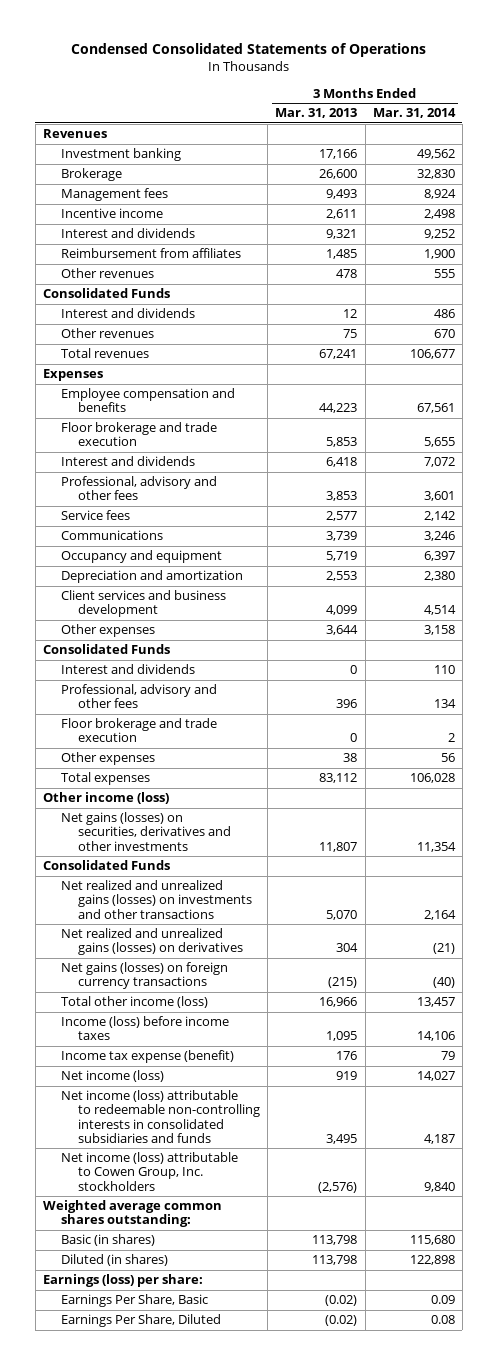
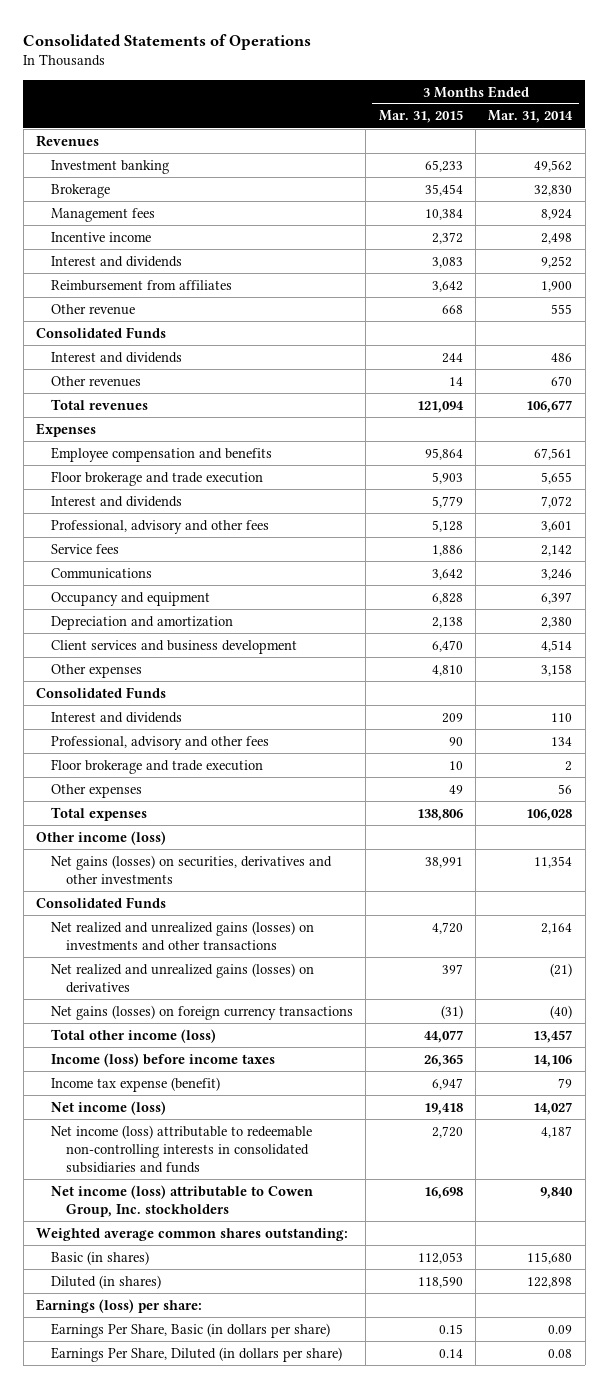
- Condensed Consolidated Statements of Operations
+ Consolidated Statements of Operations
- | 3 Months Ended Mar. 31, 2013 | 3 Months Ended Mar. 31, 2014
+ | 3 Months Ended Mar. 31, 2015 | 3 Months Ended Mar. 31, 2014
- Other revenues | 478 | 555
+ Other revenue | 668 | 555
- Earnings Per Share, Basic | (0.02) | 0.09
- Earnings Per Share, Diluted | (0.02) | 0.08
+ Earnings Per Share, Basic (in dollars per share) | 0.15 | 0.09
+ Earnings Per Share, Diluted (in dollars per share) | 0.14 | 0.08

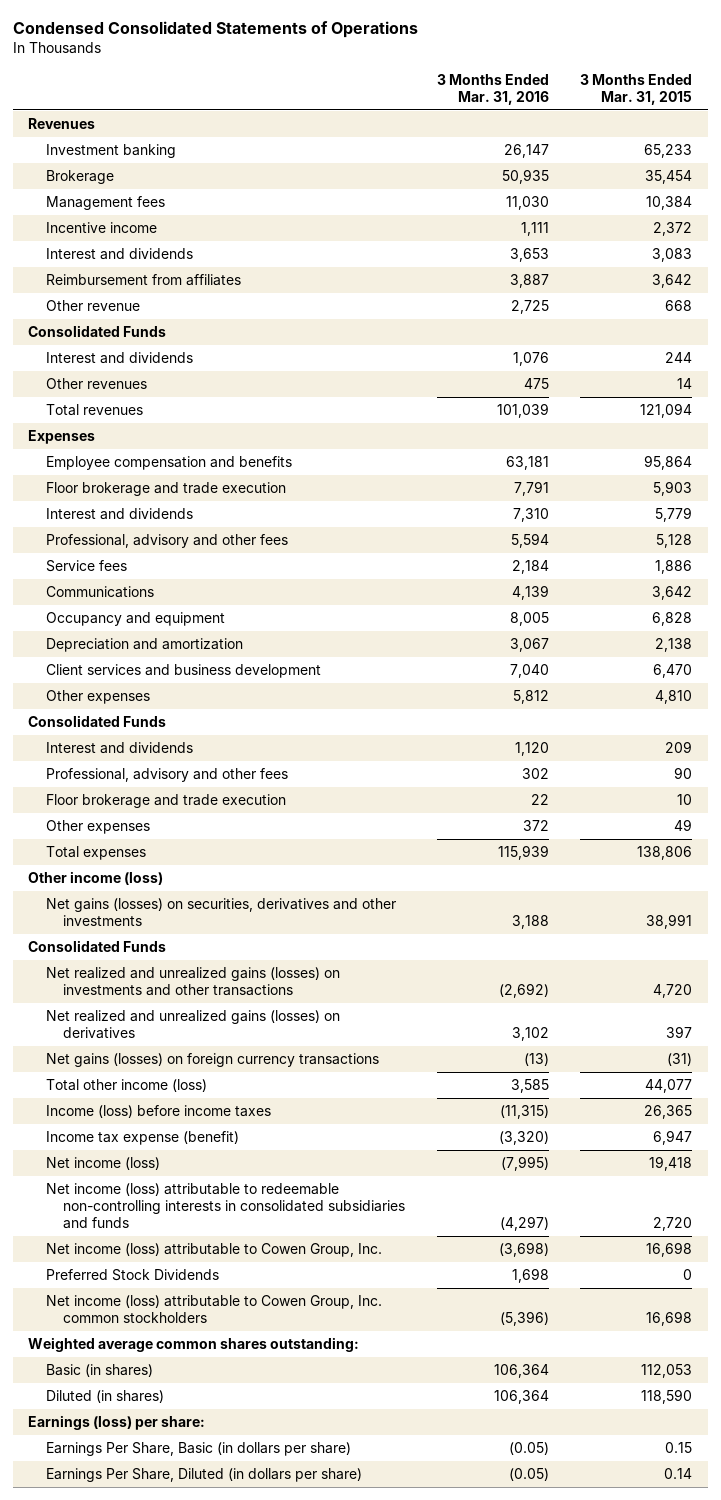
- Consolidated Statements of Operations
+ Condensed Consolidated Statements of Operations
- | 3 Months Ended Mar. 31, 2015 | 3 Months Ended Mar. 31, 2014
+ | 3 Months Ended Mar. 31, 2016 | 3 Months Ended Mar. 31, 2015
- Net income (loss) attributable to Cowen Group, Inc. stockholders | 16,698 | 9,840
+ Net income (loss) attributable to Cowen Group, Inc. | (3,698) | 16,698
+ Preferred Stock Dividends | 1,698 | 0
+ Net income (loss) attributable to Cowen Group, Inc. common stockholders | (5,396) | 16,698

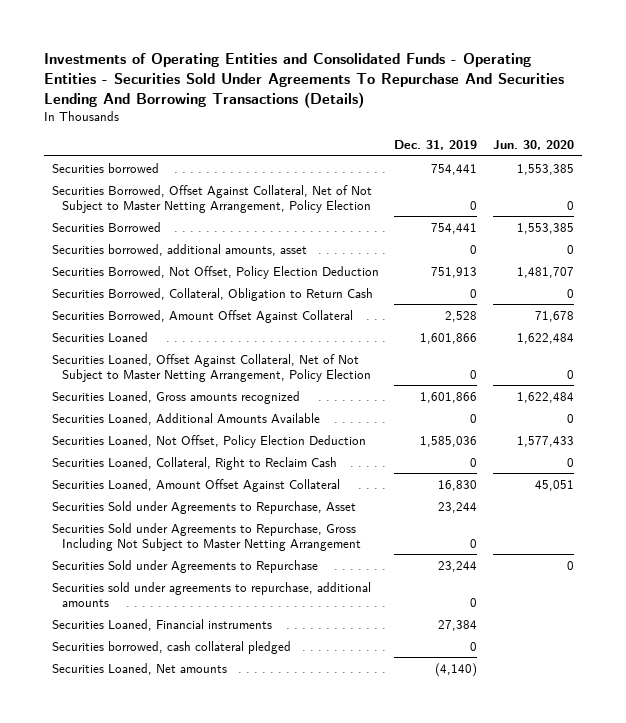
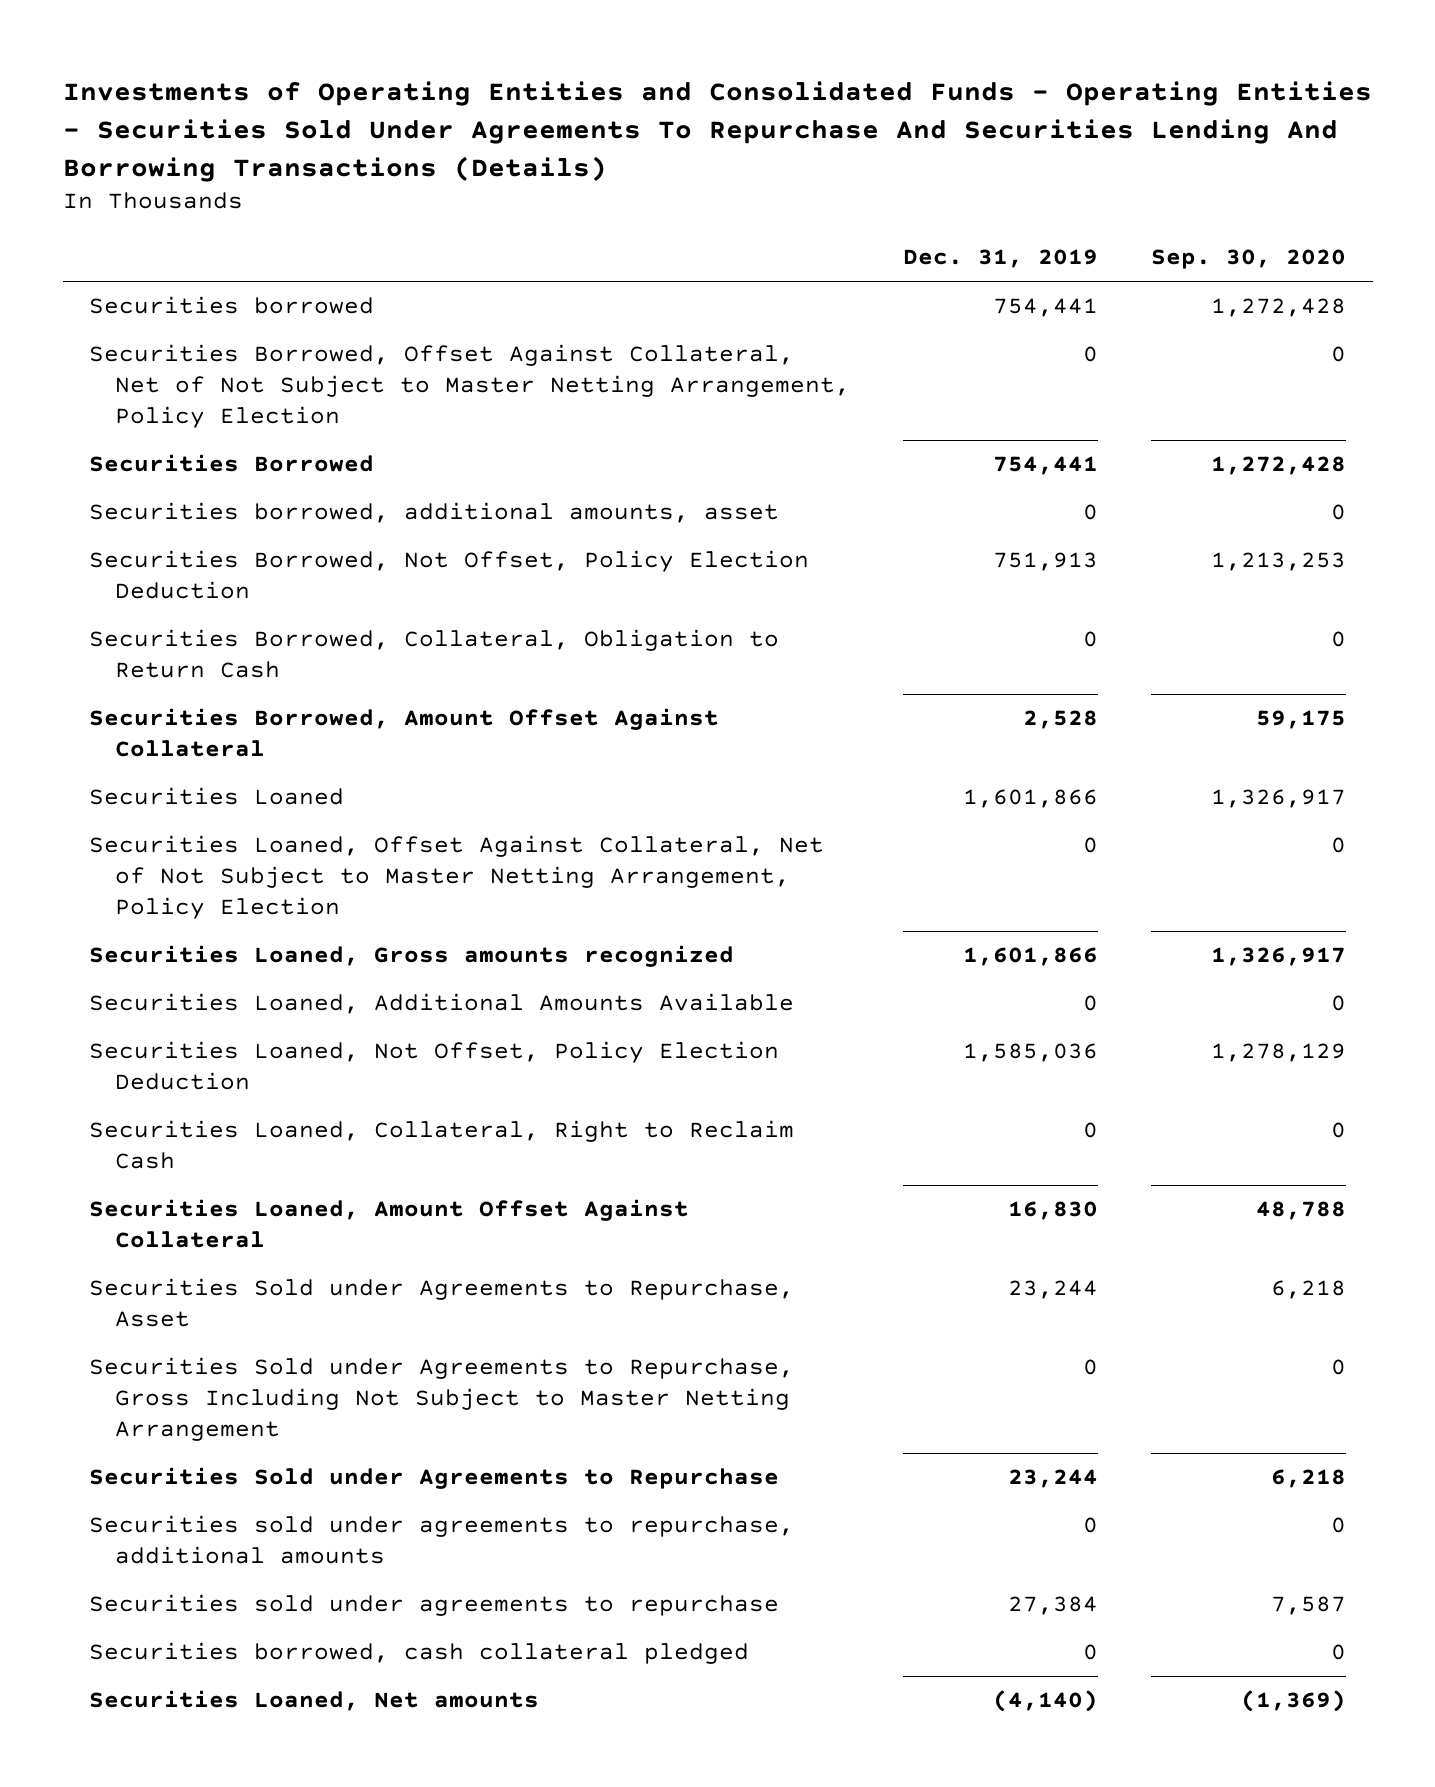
- | Dec. 31, 2019 | Jun. 30, 2020
+ | Dec. 31, 2019 | Sep. 30, 2020
- Securities Loaned, Financial instruments | 27,384 |
+ Securities sold under agreements to repurchase | 27,384 | 7,587

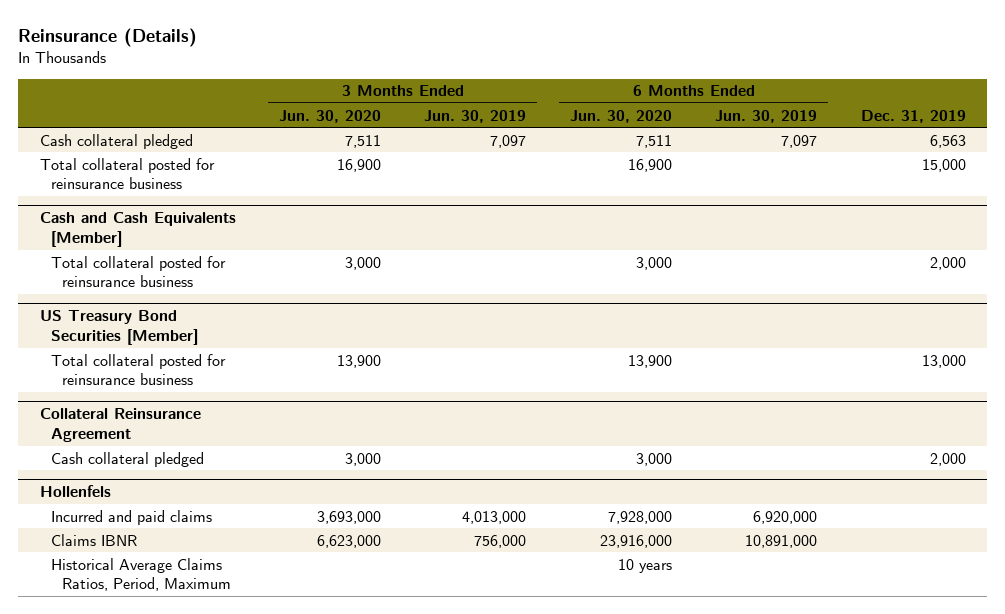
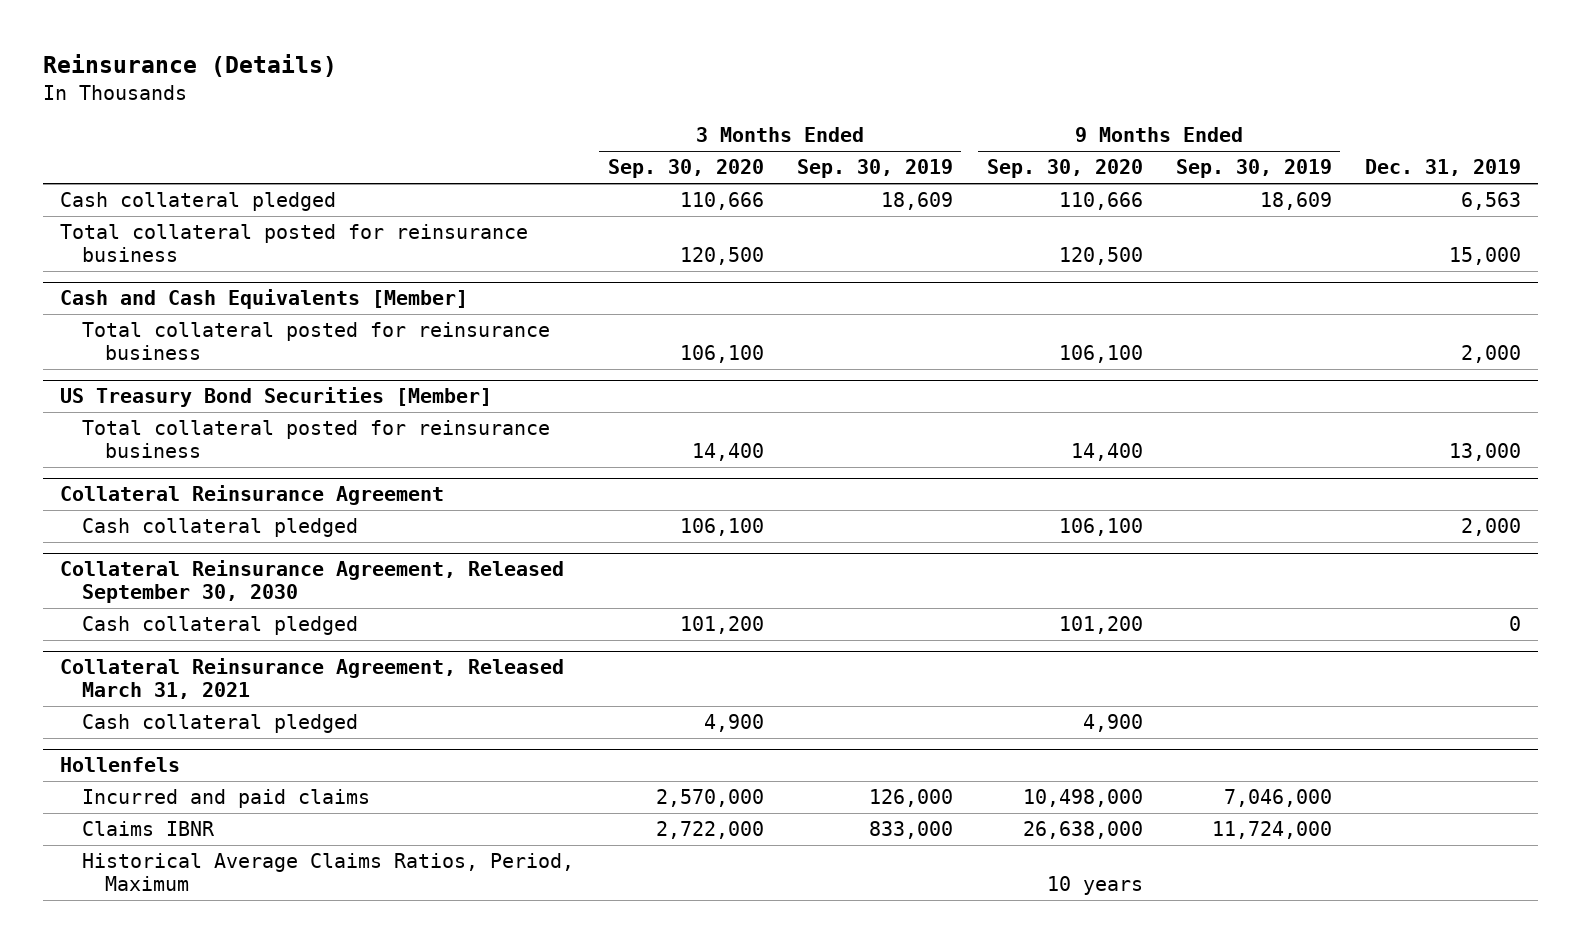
- | 3 Months Ended Jun. 30, 2020 | 3 Months Ended Jun. 30, 2019 | 6 Months Ended Jun. 30, 2020 | 6 Months Ended Jun. 30, 2019 | Dec. 31, 2019
+ | 3 Months Ended Sep. 30, 2020 | 3 Months Ended Sep. 30, 2019 | 9 Months Ended Sep. 30, 2020 | 9 Months Ended Sep. 30, 2019 | Dec. 31, 2019
+ Collateral Reinsurance Agreement, Released September 30, 2030
+ Cash collateral pledged | 101,200 | | 101,200 | | 0
+ Collateral Reinsurance Agreement, Released March 31, 2021
+ Cash collateral pledged | 4,900 | | 4,900 | |

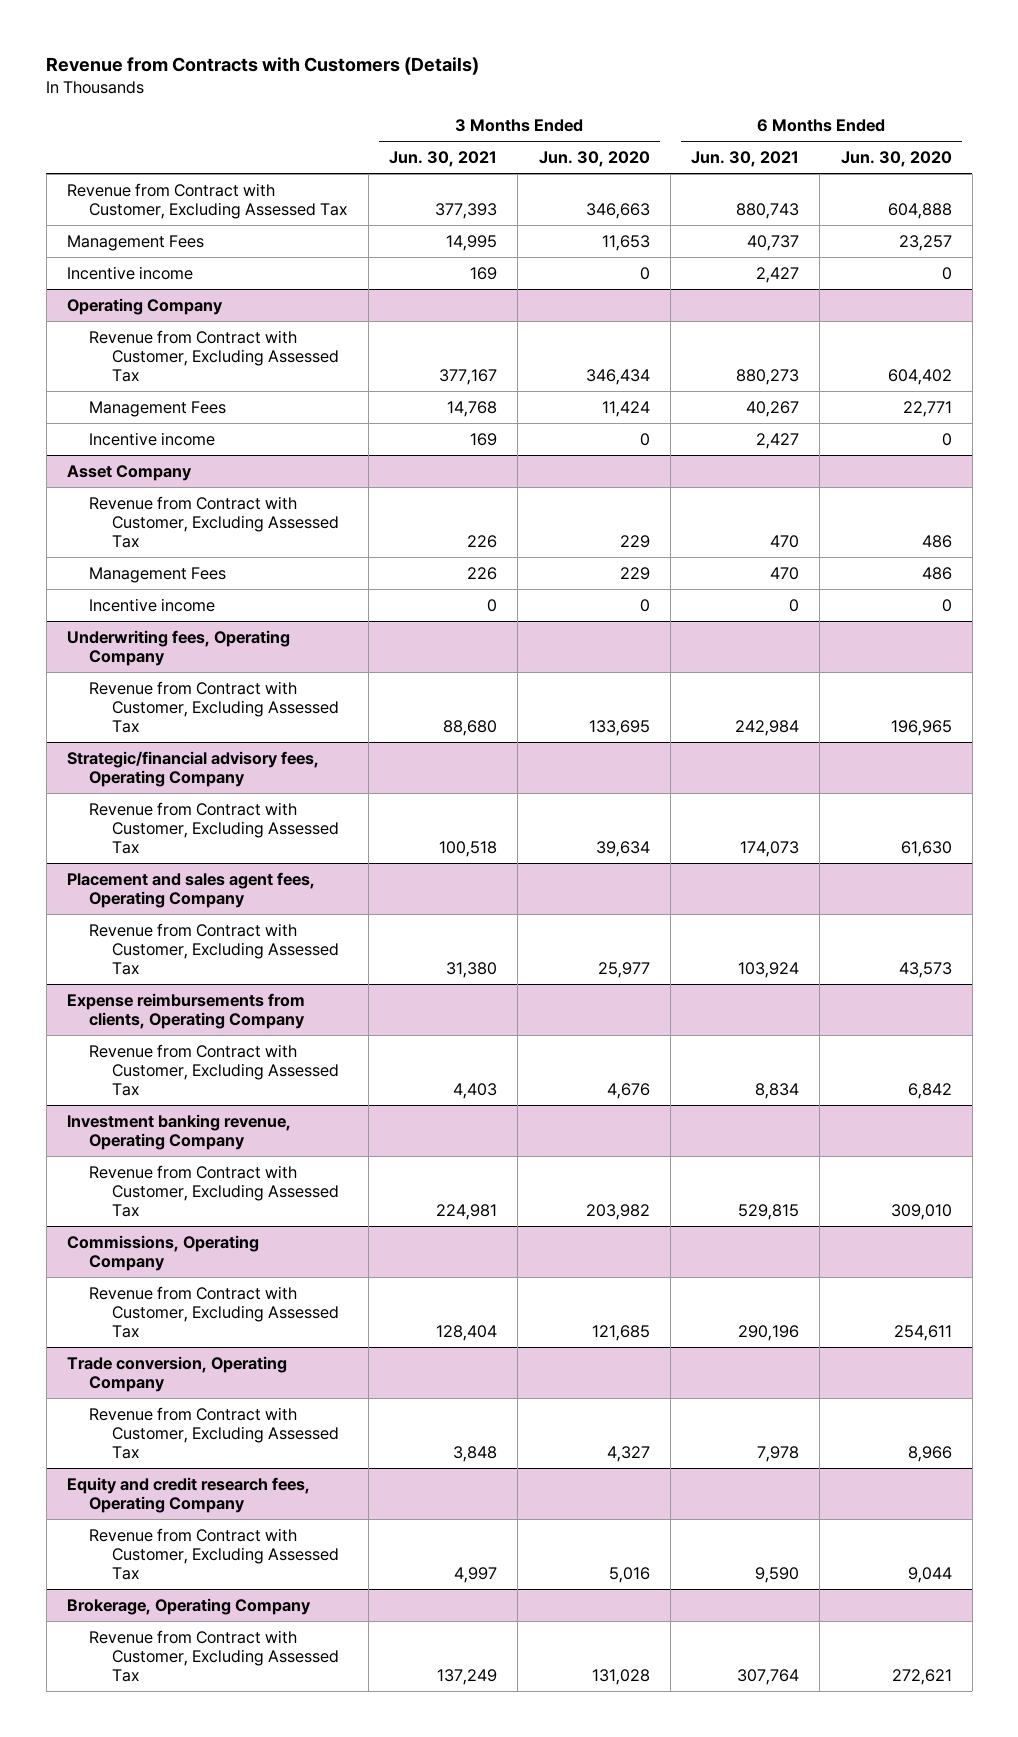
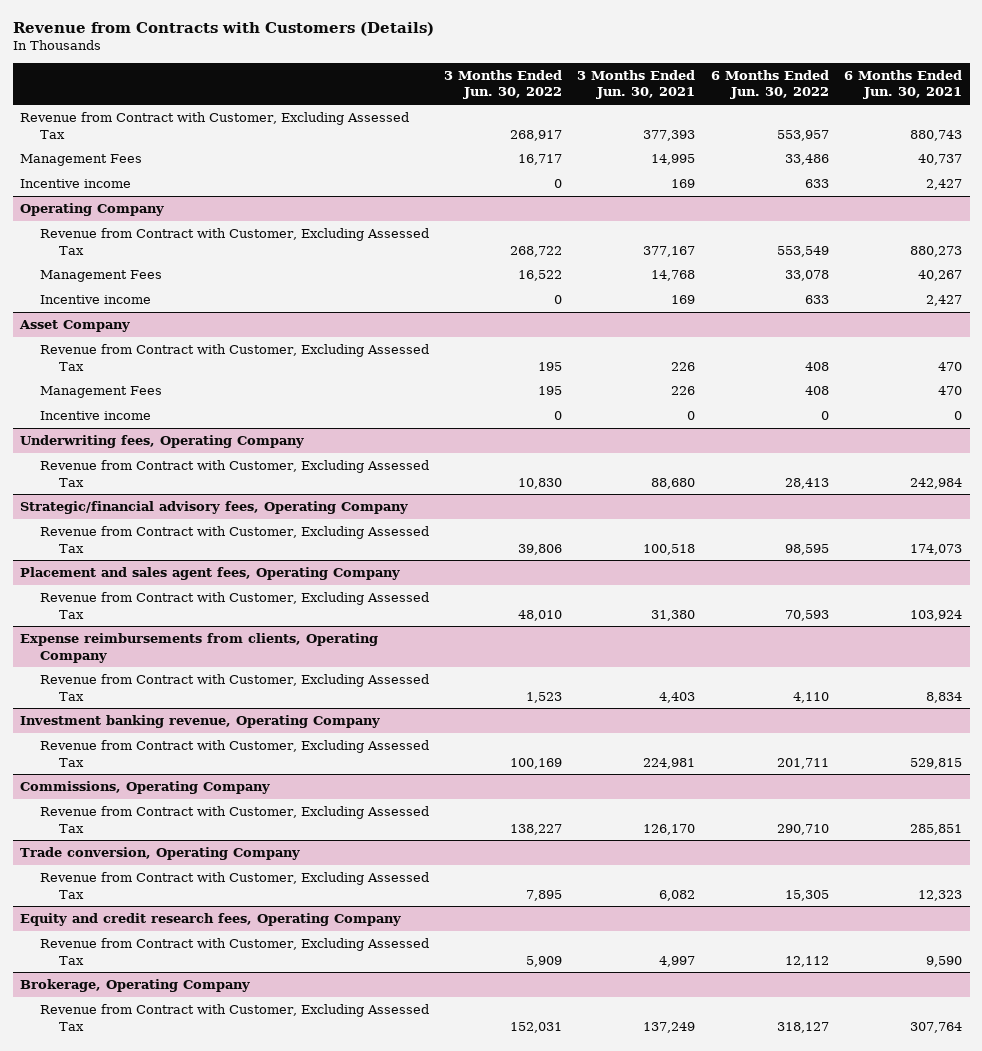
- | 3 Months Ended Jun. 30, 2021 | 3 Months Ended Jun. 30, 2020 | 6 Months Ended Jun. 30, 2021 | 6 Months Ended Jun. 30, 2020
+ | 3 Months Ended Jun. 30, 2022 | 3 Months Ended Jun. 30, 2021 | 6 Months Ended Jun. 30, 2022 | 6 Months Ended Jun. 30, 2021
@ Commissions, Operating Company
- Revenue from Contract with Customer, Excluding Assessed Tax | 128,404 | 121,685 | 290,196 | 254,611
+ Revenue from Contract with Customer, Excluding Assessed Tax | 138,227 | 126,170 | 290,710 | 285,851
@ Trade conversion, Operating Company
- Revenue from Contract with Customer, Excluding Assessed Tax | 3,848 | 4,327 | 7,978 | 8,966
+ Revenue from Contract with Customer, Excluding Assessed Tax | 7,895 | 6,082 | 15,305 | 12,323

